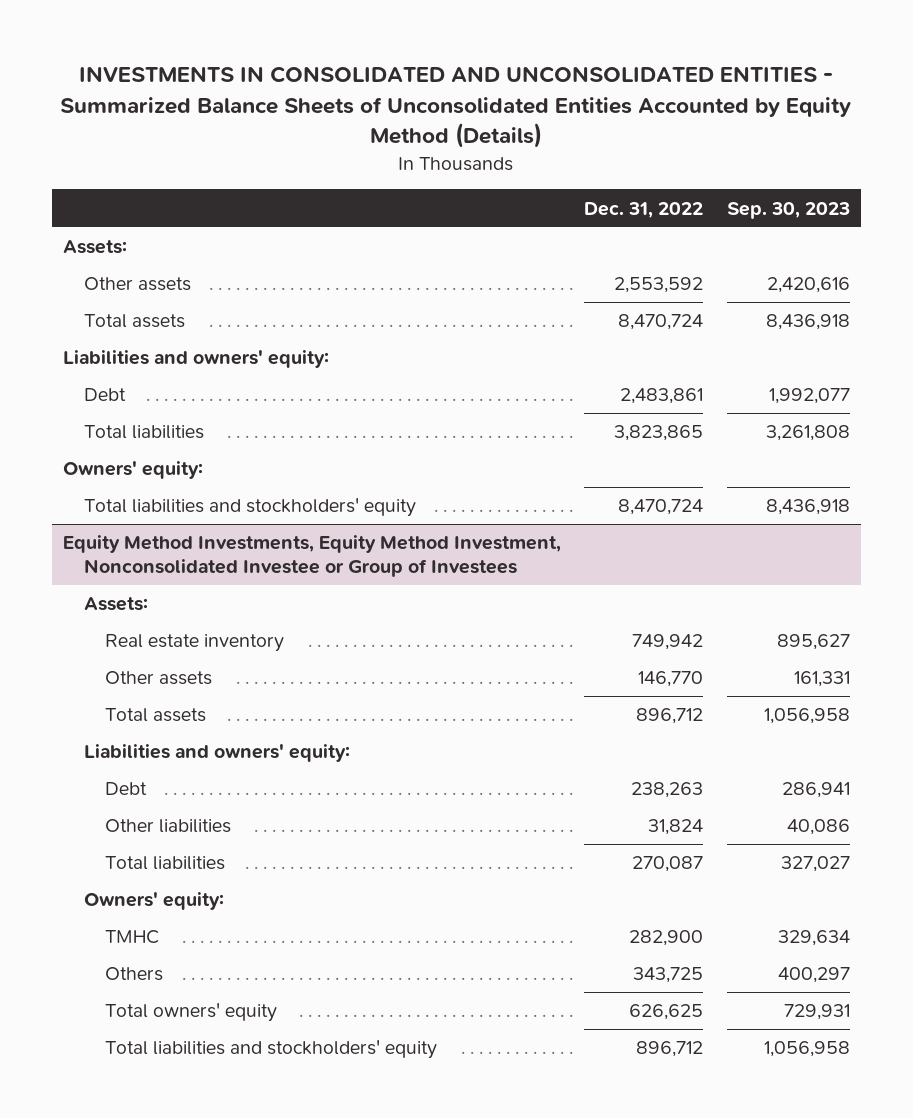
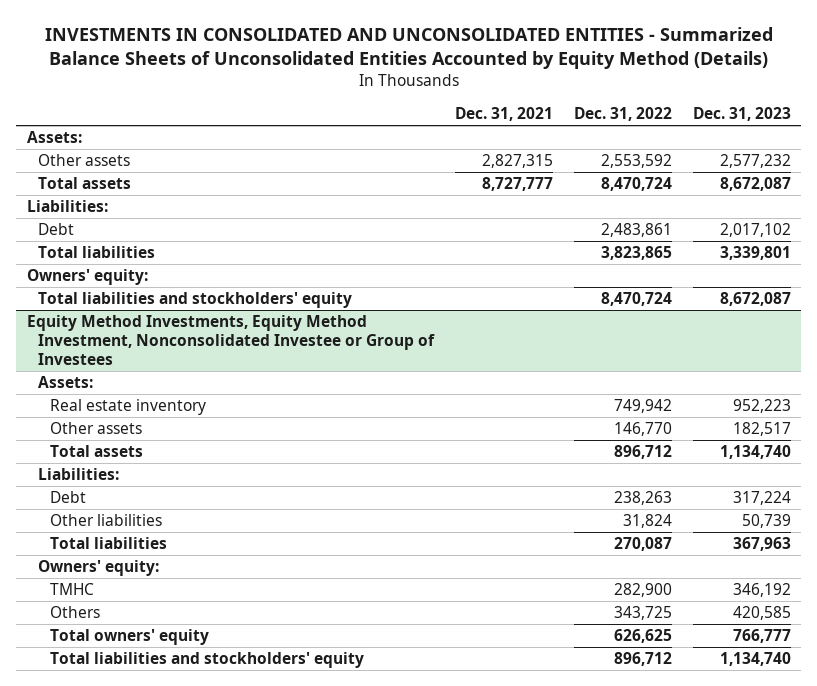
- | Dec. 31, 2022 | Sep. 30, 2023
+ | Dec. 31, 2021 | Dec. 31, 2022 | Dec. 31, 2023
- Liabilities and owners' equity:
+ Liabilities:
@ Equity Method Investments, Equity Method Investment, Nonconsolidated Investee or Group of Investees
- Liabilities and owners' equity:
+ Liabilities:

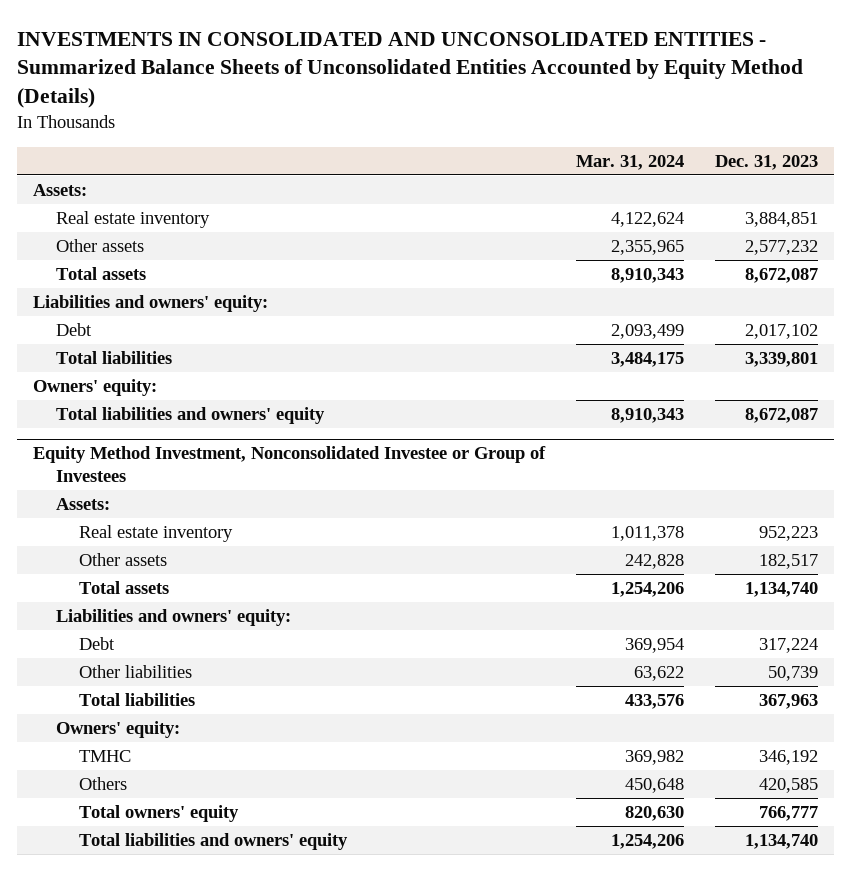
- | Dec. 31, 2021 | Dec. 31, 2022 | Dec. 31, 2023
+ | Mar. 31, 2024 | Dec. 31, 2023
+ Real estate inventory | 4,122,624 | 3,884,851
- Liabilities:
+ Liabilities and owners' equity:
- Total liabilities and stockholders' equity | | 8,470,724 | 8,672,087
- Equity Method Investments, Equity Method Investment, Nonconsolidated Investee or Group of Investees
+ Total liabilities and owners' equity | 8,910,343 | 8,672,087
+ Equity Method Investment, Nonconsolidated Investee or Group of Investees
- Liabilities:
+ Liabilities and owners' equity:
- Total liabilities and stockholders' equity | | 896,712 | 1,134,740
+ Total liabilities and owners' equity | 1,254,206 | 1,134,740

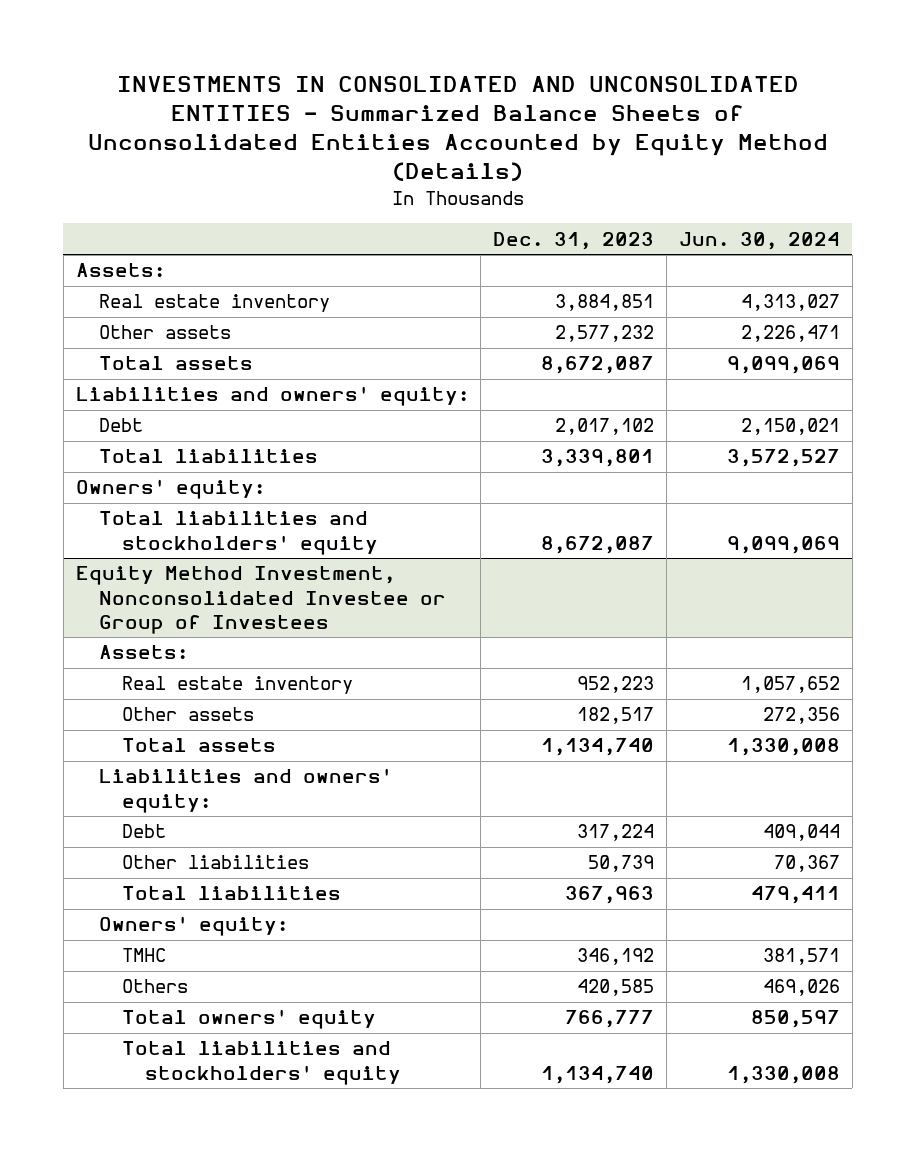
- | Mar. 31, 2024 | Dec. 31, 2023
+ | Dec. 31, 2023 | Jun. 30, 2024
- Total liabilities and owners' equity | 8,910,343 | 8,672,087
+ Total liabilities and stockholders' equity | 8,672,087 | 9,099,069
@ Equity Method Investment, Nonconsolidated Investee or Group of Investees
- Total liabilities and owners' equity | 1,254,206 | 1,134,740
+ Total liabilities and stockholders' equity | 1,134,740 | 1,330,008

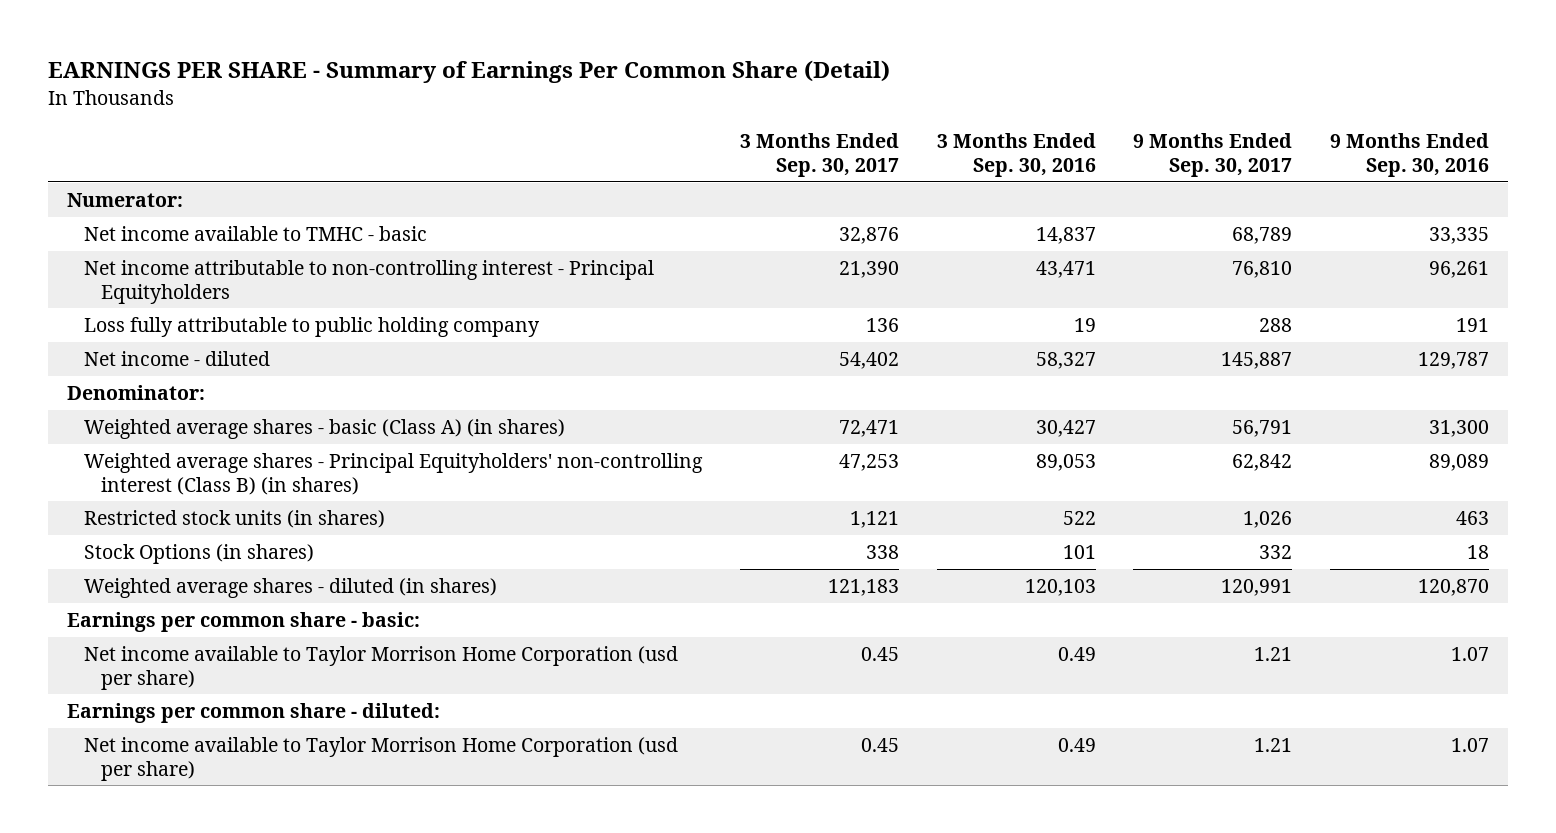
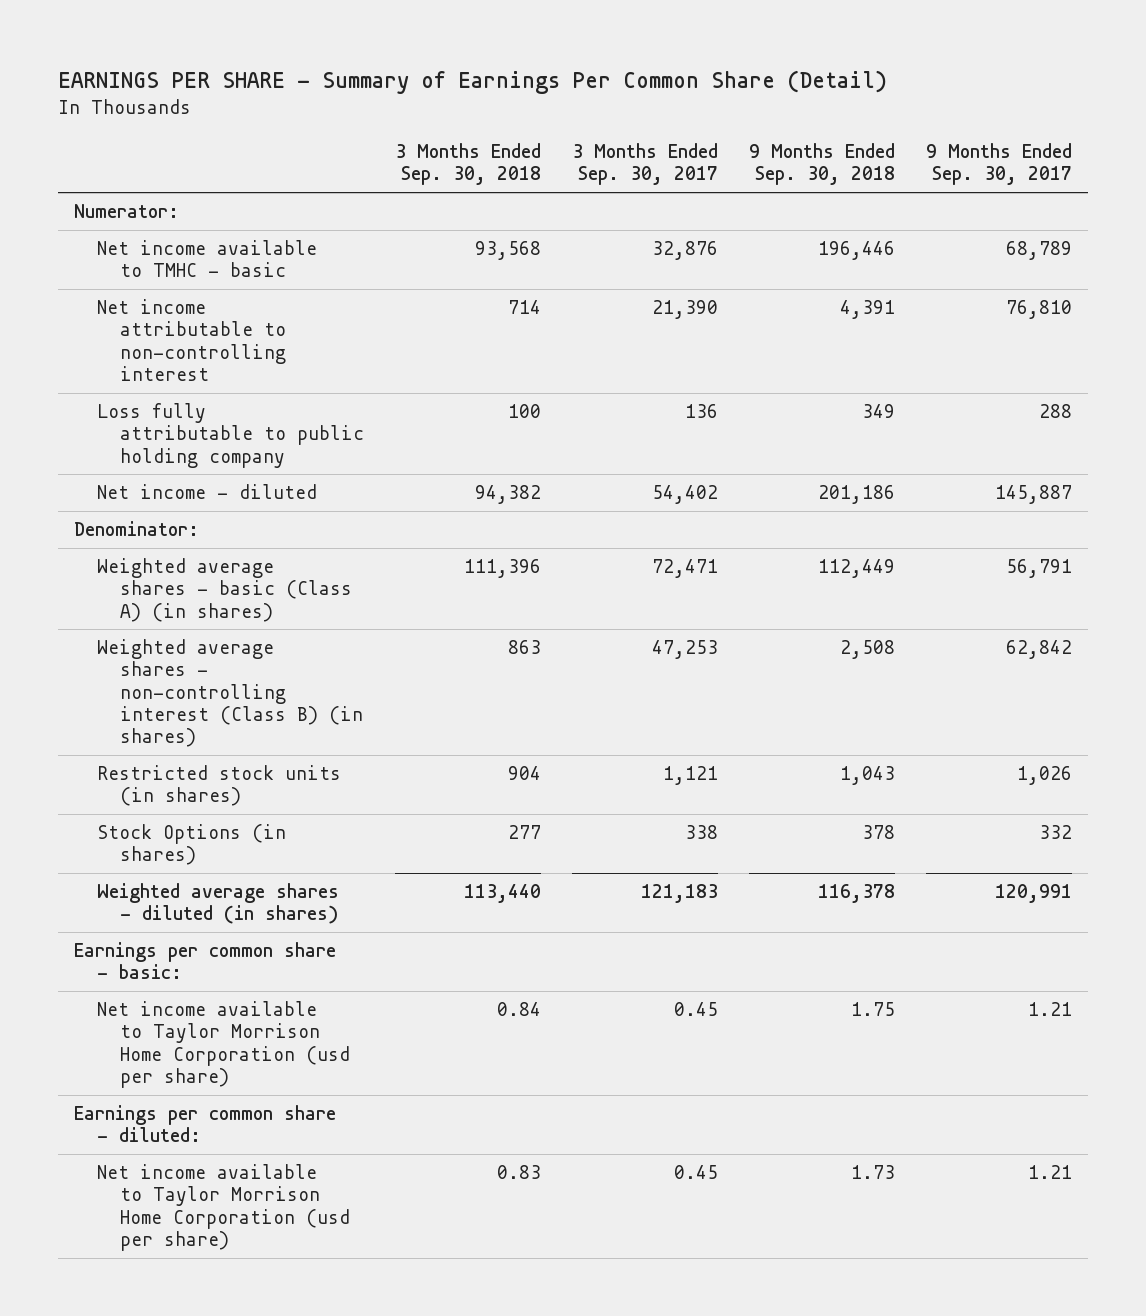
- | 3 Months Ended Sep. 30, 2017 | 3 Months Ended Sep. 30, 2016 | 9 Months Ended Sep. 30, 2017 | 9 Months Ended Sep. 30, 2016
+ | 3 Months Ended Sep. 30, 2018 | 3 Months Ended Sep. 30, 2017 | 9 Months Ended Sep. 30, 2018 | 9 Months Ended Sep. 30, 2017
- Net income attributable to non-controlling interest - Principal Equityholders | 21,390 | 43,471 | 76,810 | 96,261
+ Net income attributable to non-controlling interest | 714 | 21,390 | 4,391 | 76,810
- Weighted average shares - Principal Equityholders' non-controlling interest (Class B) (in shares) | 47,253 | 89,053 | 62,842 | 89,089
+ Weighted average shares - non-controlling interest (Class B) (in shares) | 863 | 47,253 | 2,508 | 62,842

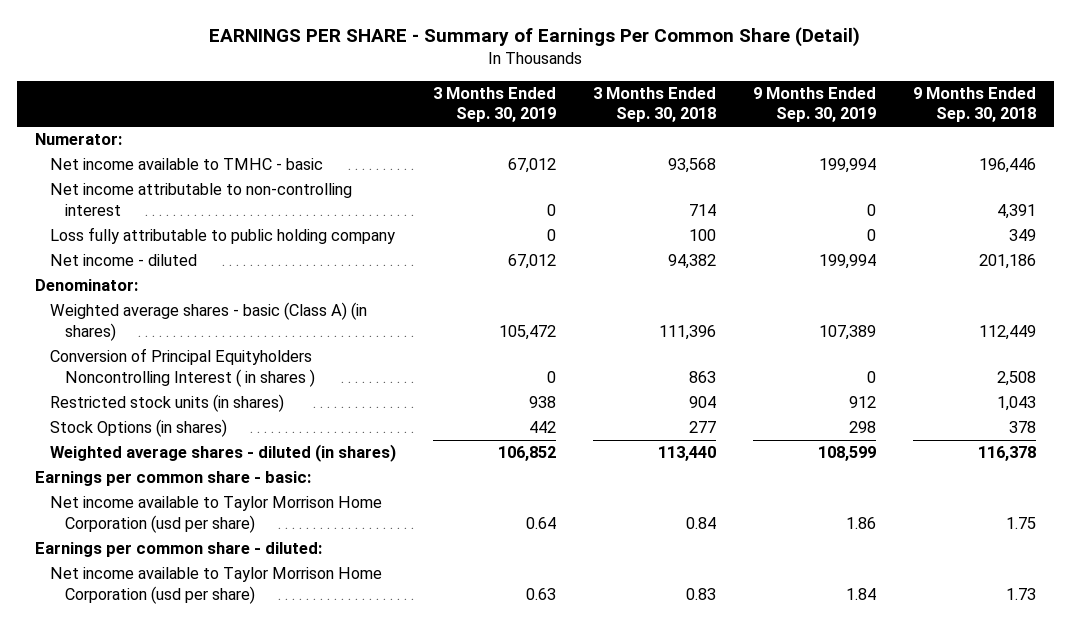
- | 3 Months Ended Sep. 30, 2018 | 3 Months Ended Sep. 30, 2017 | 9 Months Ended Sep. 30, 2018 | 9 Months Ended Sep. 30, 2017
+ | 3 Months Ended Sep. 30, 2019 | 3 Months Ended Sep. 30, 2018 | 9 Months Ended Sep. 30, 2019 | 9 Months Ended Sep. 30, 2018
- Weighted average shares - non-controlling interest (Class B) (in shares) | 863 | 47,253 | 2,508 | 62,842
+ Conversion of Principal Equityholders Noncontrolling Interest ( in shares ) | 0 | 863 | 0 | 2,508

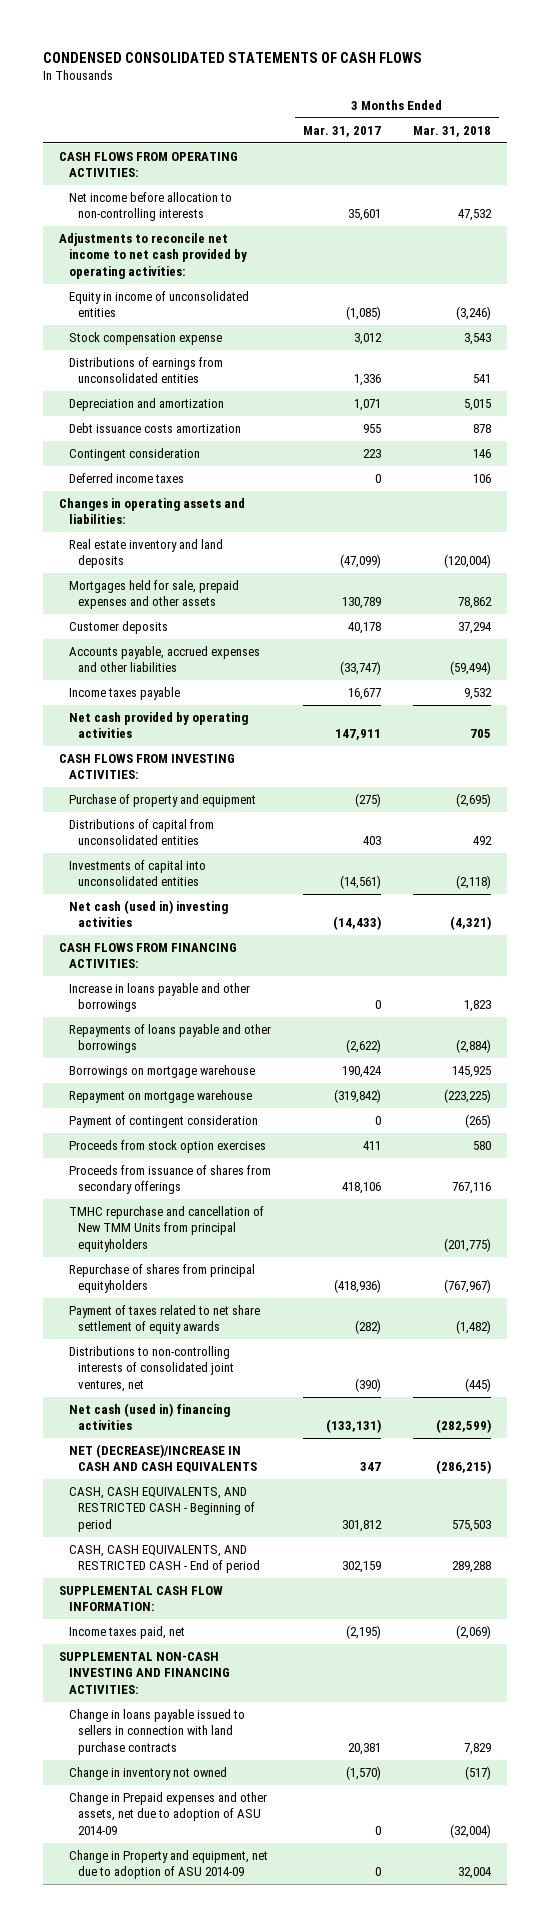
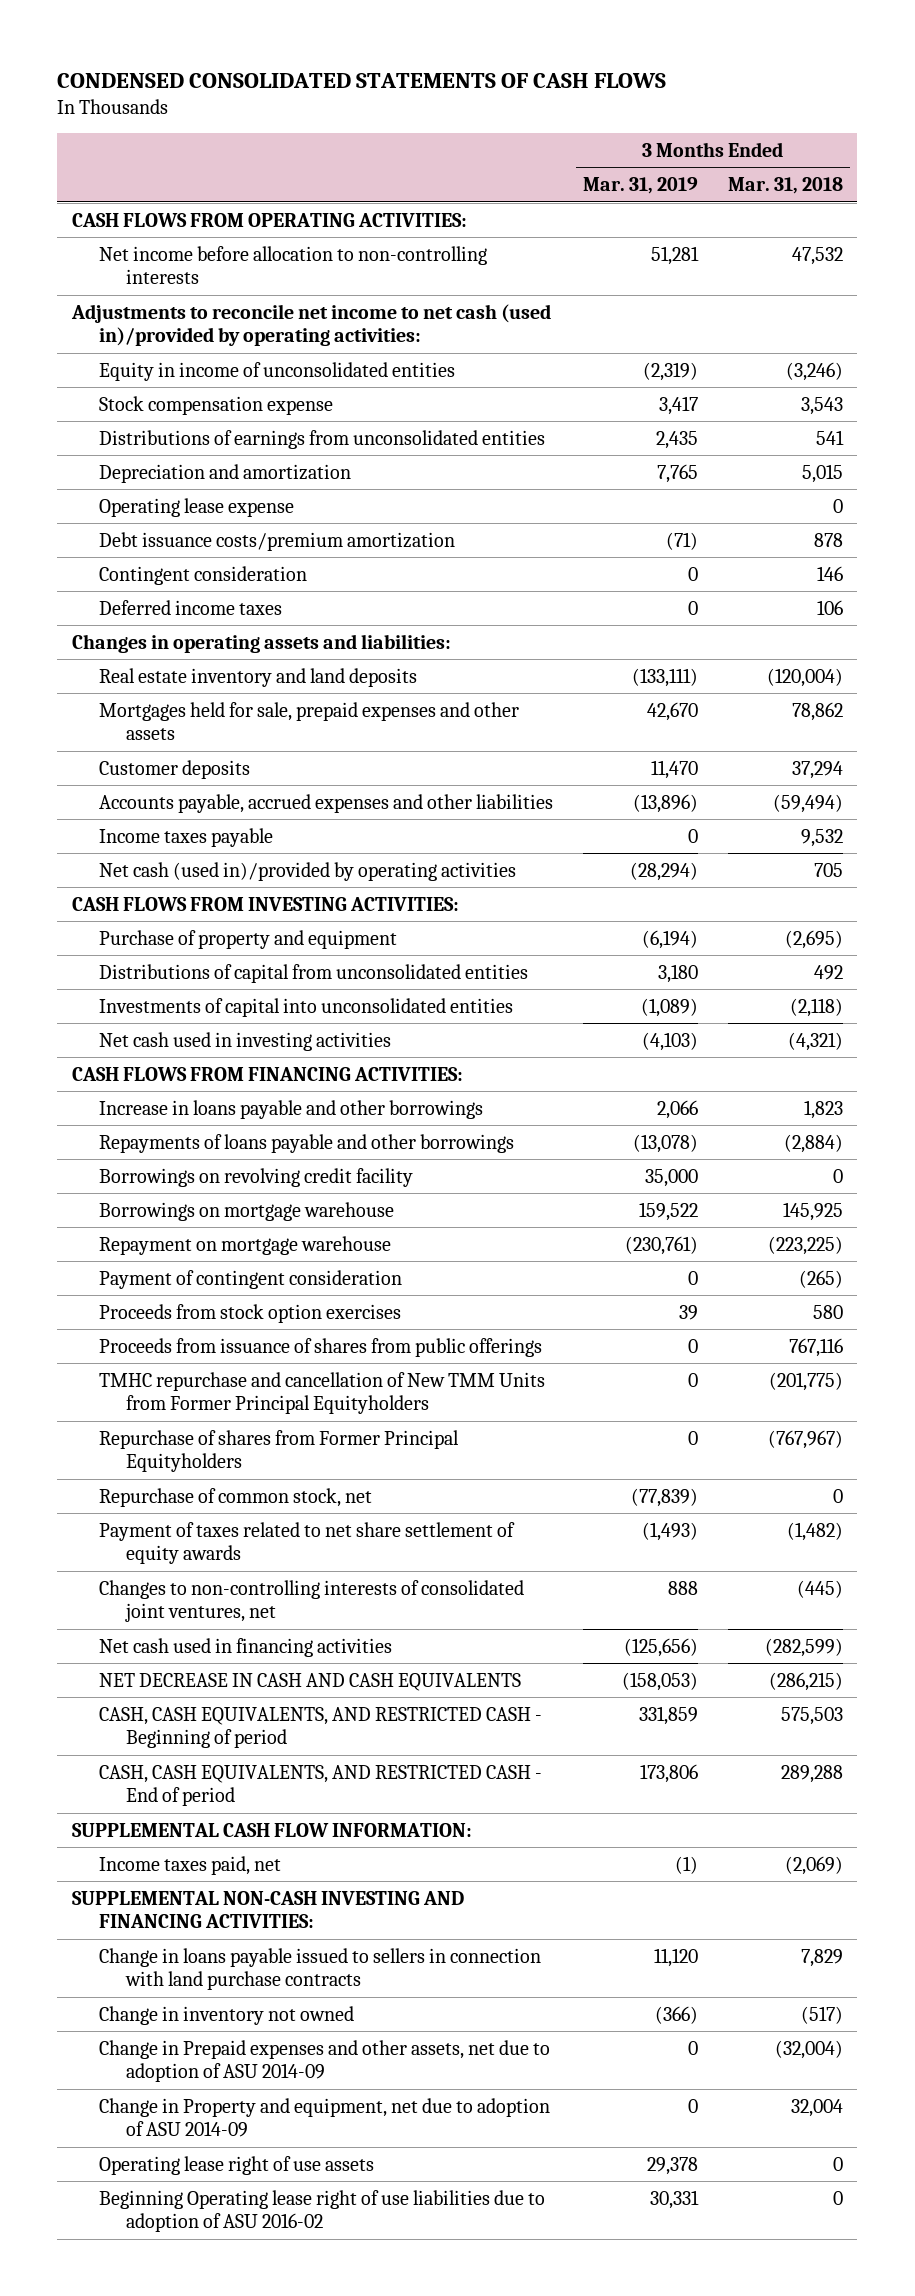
- | 3 Months Ended Mar. 31, 2017 | 3 Months Ended Mar. 31, 2018
+ | 3 Months Ended Mar. 31, 2019 | 3 Months Ended Mar. 31, 2018
- Adjustments to reconcile net income to net cash provided by operating activities:
+ Adjustments to reconcile net income to net cash (used in)/provided by operating activities:
- Debt issuance costs amortization | 955 | 878
+ Operating lease expense | | 0
+ Debt issuance costs/premium amortization | (71) | 878
- Net cash provided by operating activities | 147,911 | 705
+ Net cash (used in)/provided by operating activities | (28,294) | 705
- Net cash (used in) investing activities | (14,433) | (4,321)
+ Net cash used in investing activities | (4,103) | (4,321)
+ Borrowings on revolving credit facility | 35,000 | 0
- Proceeds from issuance of shares from secondary offerings | 418,106 | 767,116
- TMHC repurchase and cancellation of New TMM Units from principal equityholders | | (201,775)
- Repurchase of shares from principal equityholders | (418,936) | (767,967)
+ Proceeds from issuance of shares from public offerings | 0 | 767,116
+ TMHC repurchase and cancellation of New TMM Units from Former Principal Equityholders | 0 | (201,775)
+ Repurchase of shares from Former Principal Equityholders | 0 | (767,967)
+ Repurchase of common stock, net | (77,839) | 0
- Distributions to non-controlling interests of consolidated joint ventures, net | (390) | (445)
- Net cash (used in) financing activities | (133,131) | (282,599)
- NET (DECREASE)/INCREASE IN CASH AND CASH EQUIVALENTS | 347 | (286,215)
+ Changes to non-controlling interests of consolidated joint ventures, net | 888 | (445)
+ Net cash used in financing activities | (125,656) | (282,599)
+ NET DECREASE IN CASH AND CASH EQUIVALENTS | (158,053) | (286,215)
+ Operating lease right of use assets | 29,378 | 0
+ Beginning Operating lease right of use liabilities due to adoption of ASU 2016-02 | 30,331 | 0

